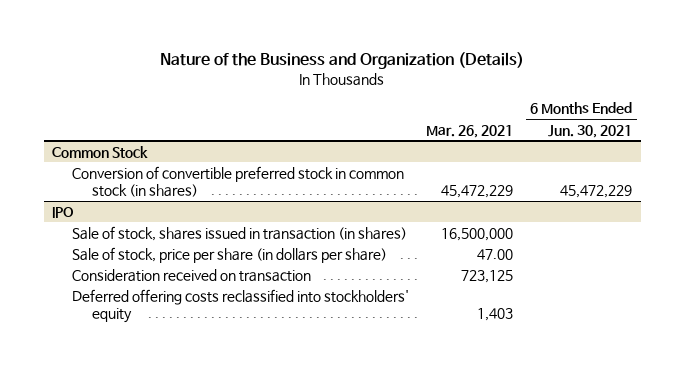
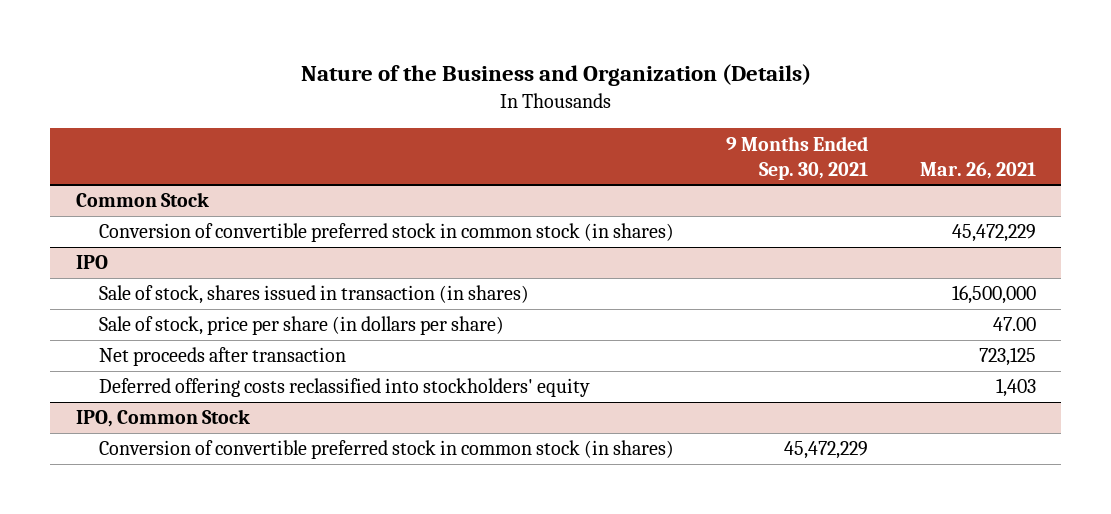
- | Mar. 26, 2021 | 6 Months Ended Jun. 30, 2021
+ | 9 Months Ended Sep. 30, 2021 | Mar. 26, 2021
@ IPO
- Consideration received on transaction | 723,125 |
+ Net proceeds after transaction | | 723,125
+ IPO, Common Stock
+ Conversion of convertible preferred stock in common stock (in shares) | 45,472,229 |

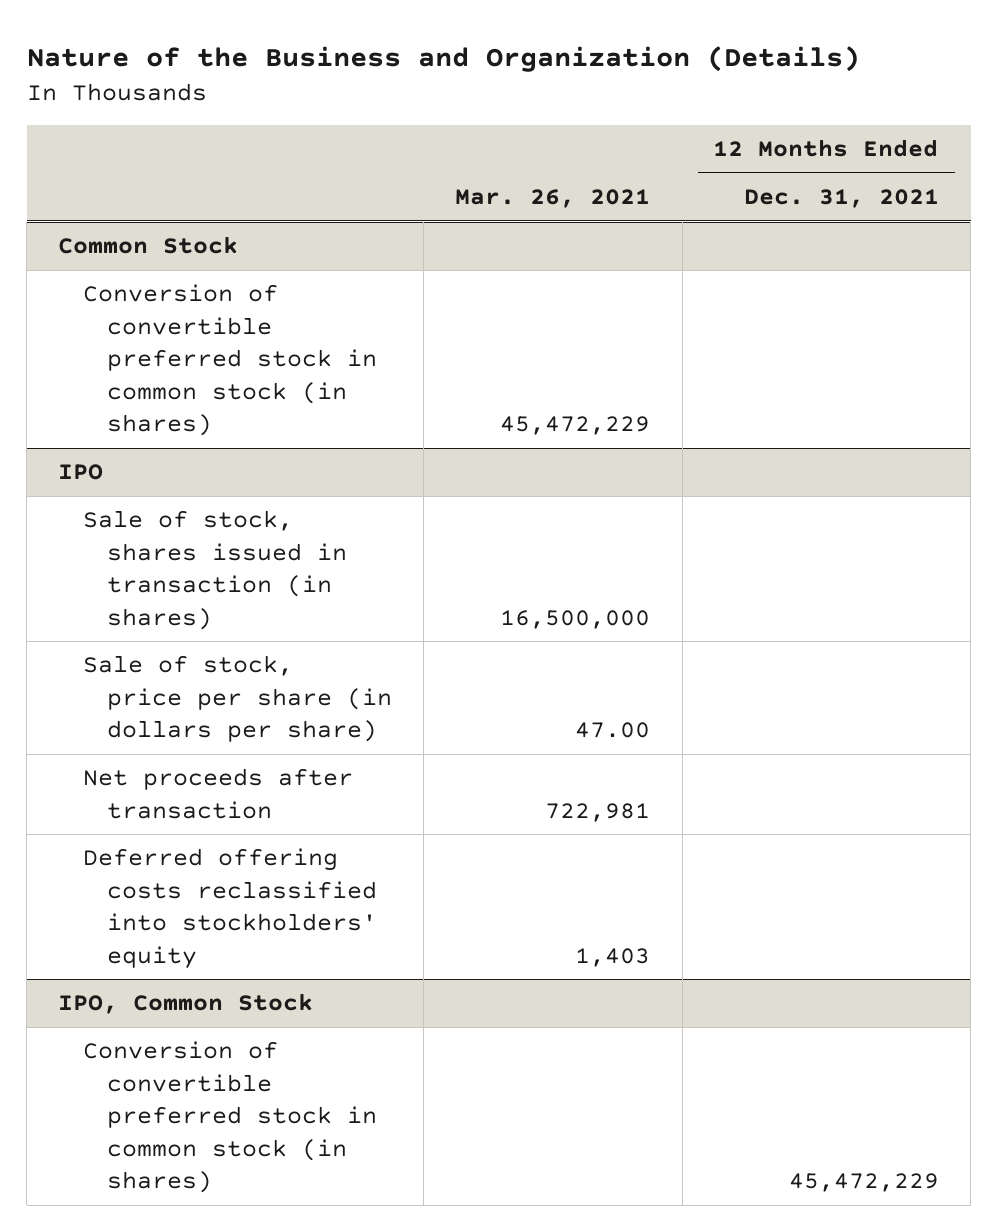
- | 9 Months Ended Sep. 30, 2021 | Mar. 26, 2021
+ | Mar. 26, 2021 | 12 Months Ended Dec. 31, 2021
@ IPO
- Net proceeds after transaction | | 723,125
+ Net proceeds after transaction | 722,981 |

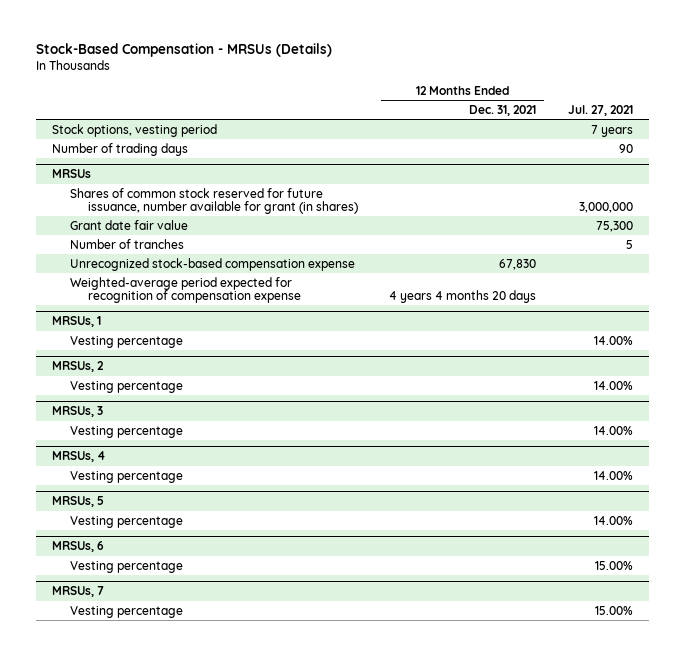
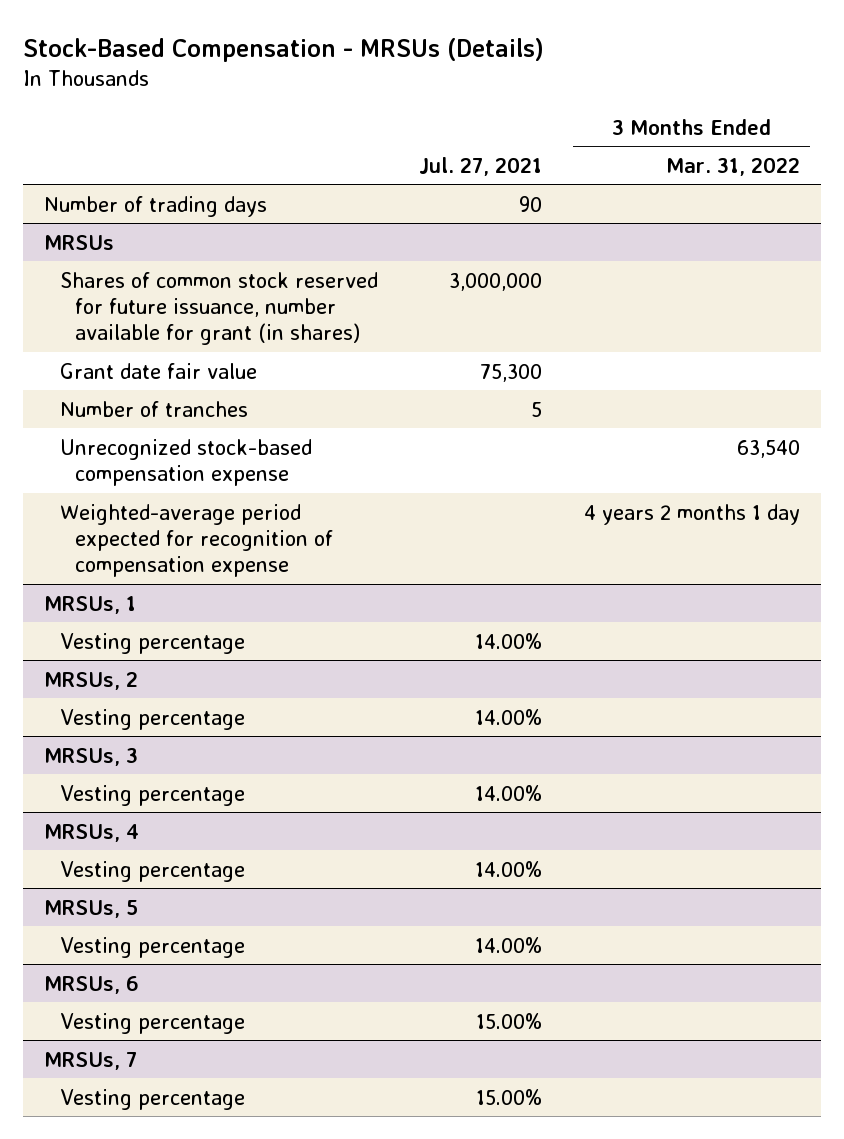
- | 12 Months Ended Dec. 31, 2021 | Jul. 27, 2021
+ | Jul. 27, 2021 | 3 Months Ended Mar. 31, 2022
- Stock options, vesting period | | 7 years

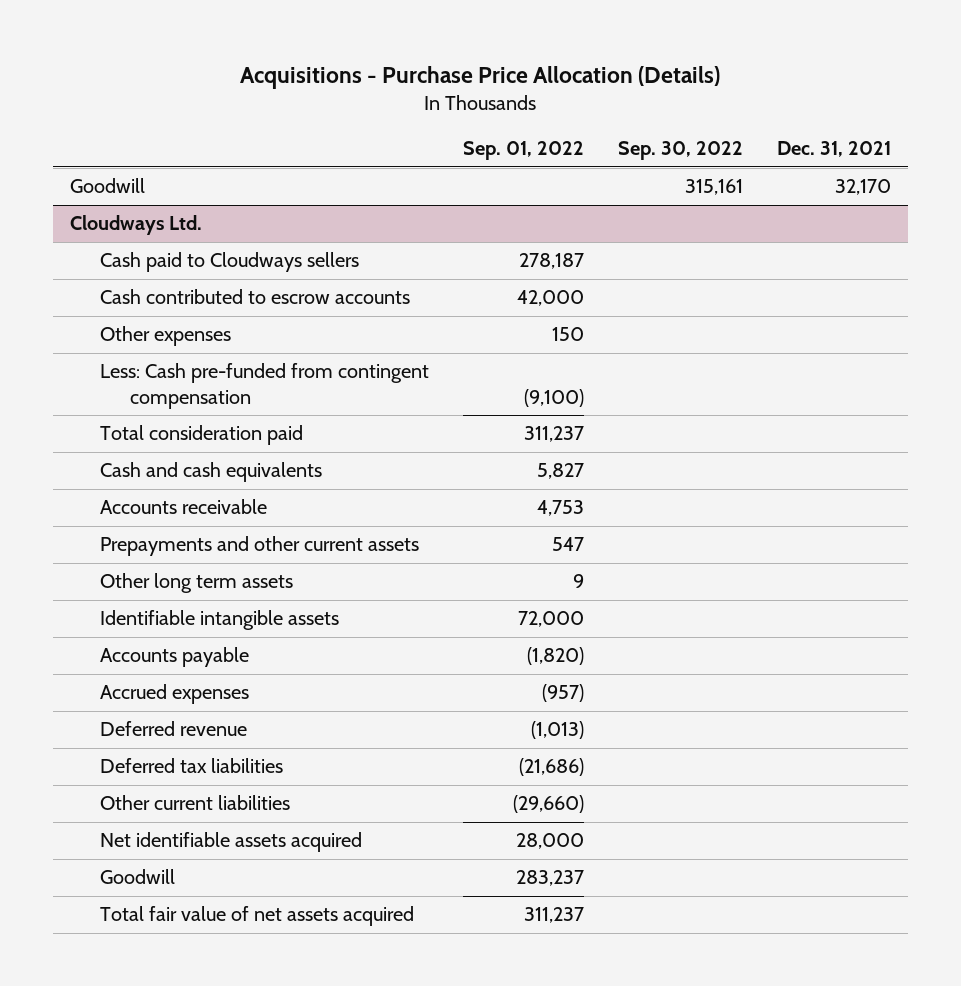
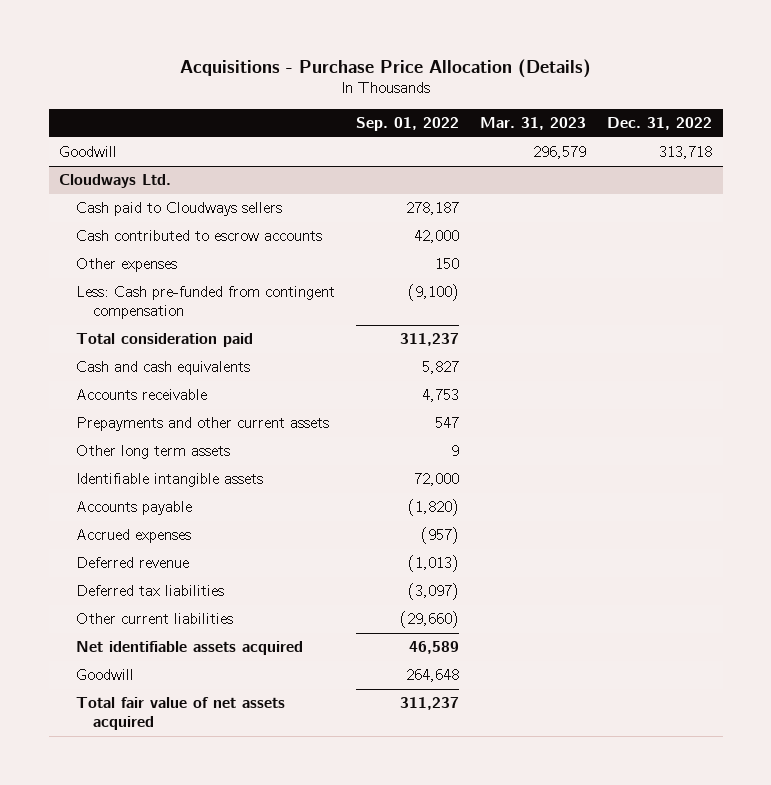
- | Sep. 01, 2022 | Sep. 30, 2022 | Dec. 31, 2021
+ | Sep. 01, 2022 | Mar. 31, 2023 | Dec. 31, 2022
@ Cloudways Ltd.
- Deferred tax liabilities | (21,686) | |
+ Deferred tax liabilities | (3,097) | |
- Net identifiable assets acquired | 28,000 | |
- Goodwill | 283,237 | |
+ Net identifiable assets acquired | 46,589 | |
+ Goodwill | 264,648 | |

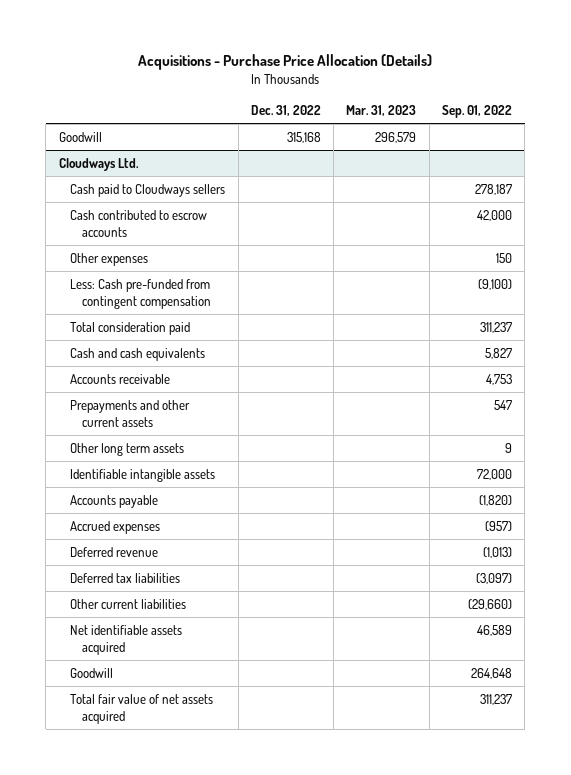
- | Sep. 01, 2022 | Mar. 31, 2023 | Dec. 31, 2022
+ | Dec. 31, 2022 | Mar. 31, 2023 | Sep. 01, 2022
- Goodwill | | 296,579 | 313,718
+ Goodwill | 315,168 | 296,579 |

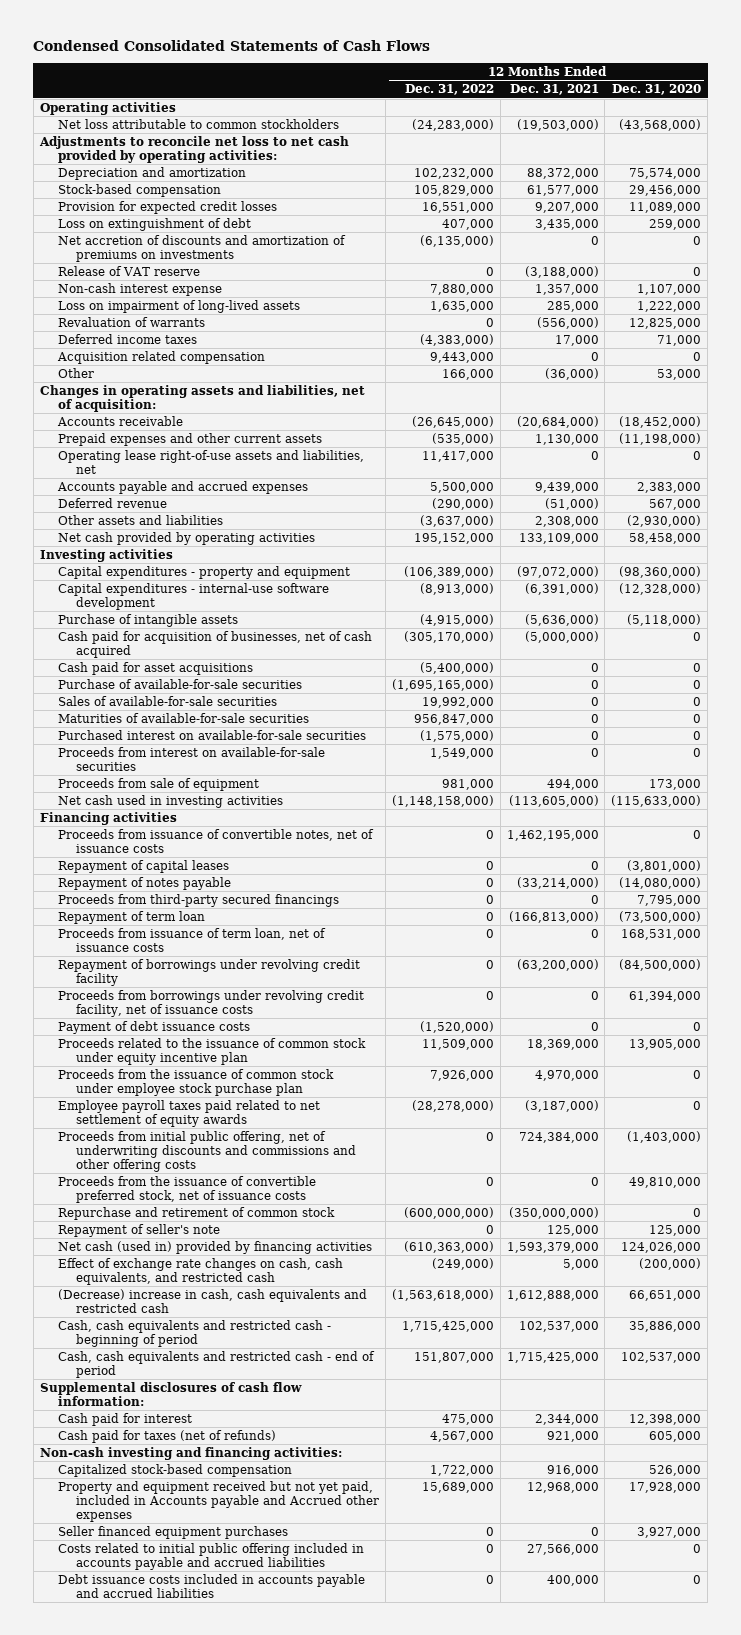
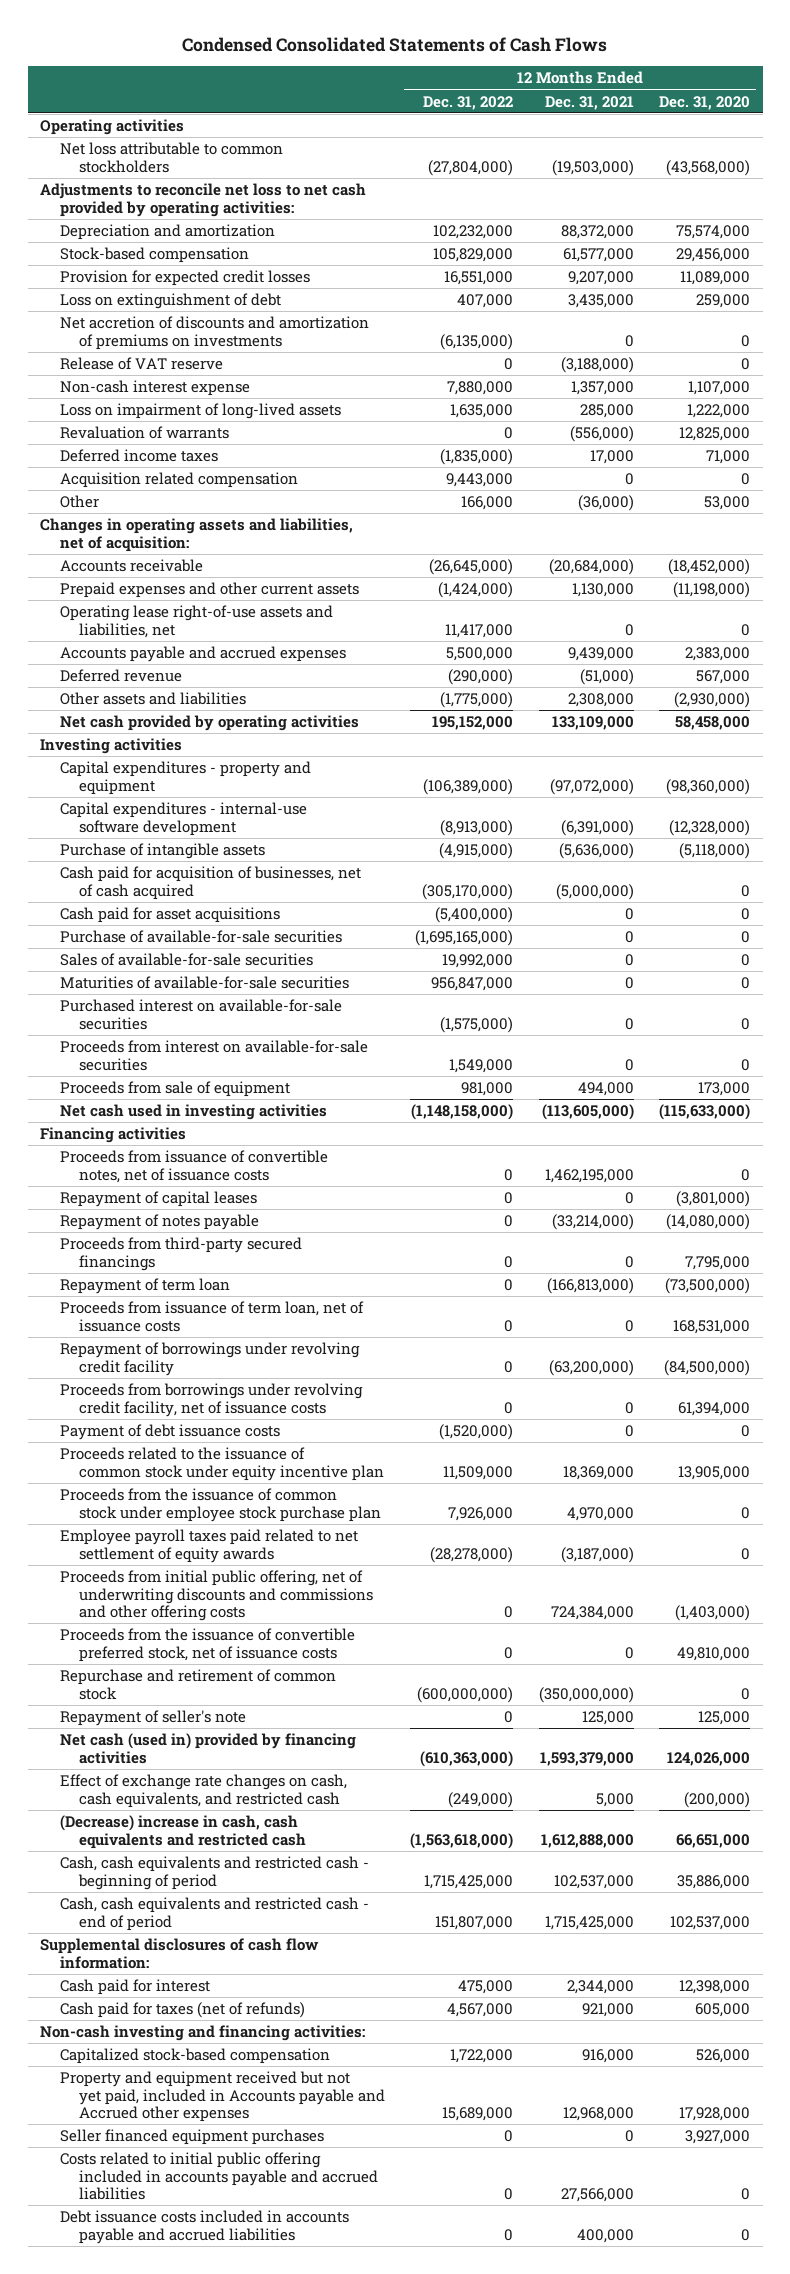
- Net loss attributable to common stockholders | (24,283,000) | (19,503,000) | (43,568,000)
+ Net loss attributable to common stockholders | (27,804,000) | (19,503,000) | (43,568,000)
- Deferred income taxes | (4,383,000) | 17,000 | 71,000
+ Deferred income taxes | (1,835,000) | 17,000 | 71,000
- Prepaid expenses and other current assets | (535,000) | 1,130,000 | (11,198,000)
+ Prepaid expenses and other current assets | (1,424,000) | 1,130,000 | (11,198,000)
- Other assets and liabilities | (3,637,000) | 2,308,000 | (2,930,000)
+ Other assets and liabilities | (1,775,000) | 2,308,000 | (2,930,000)

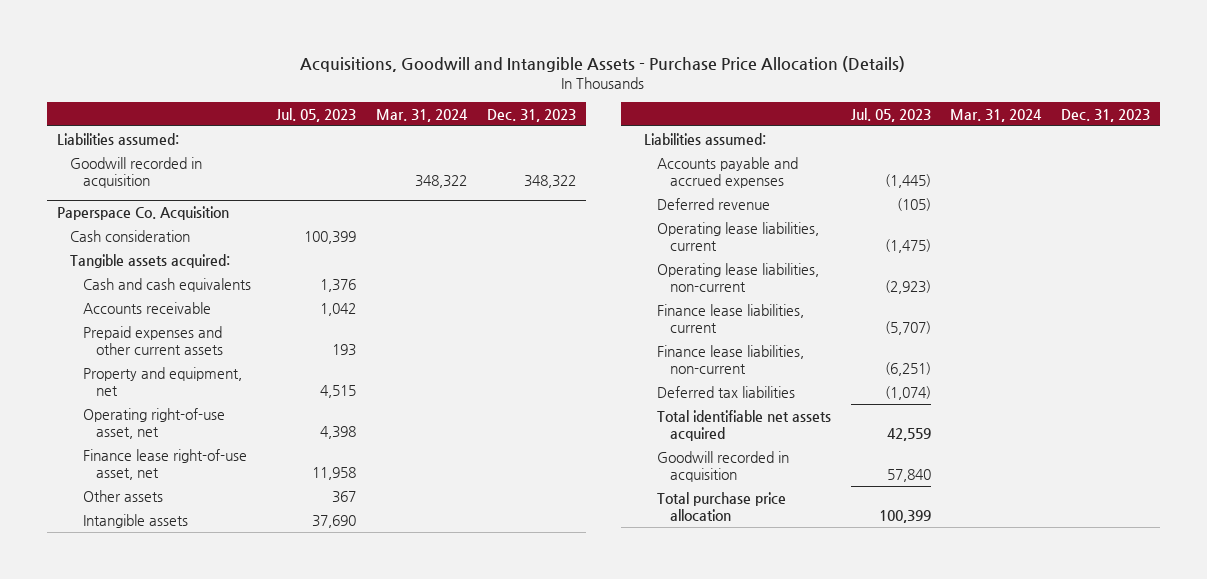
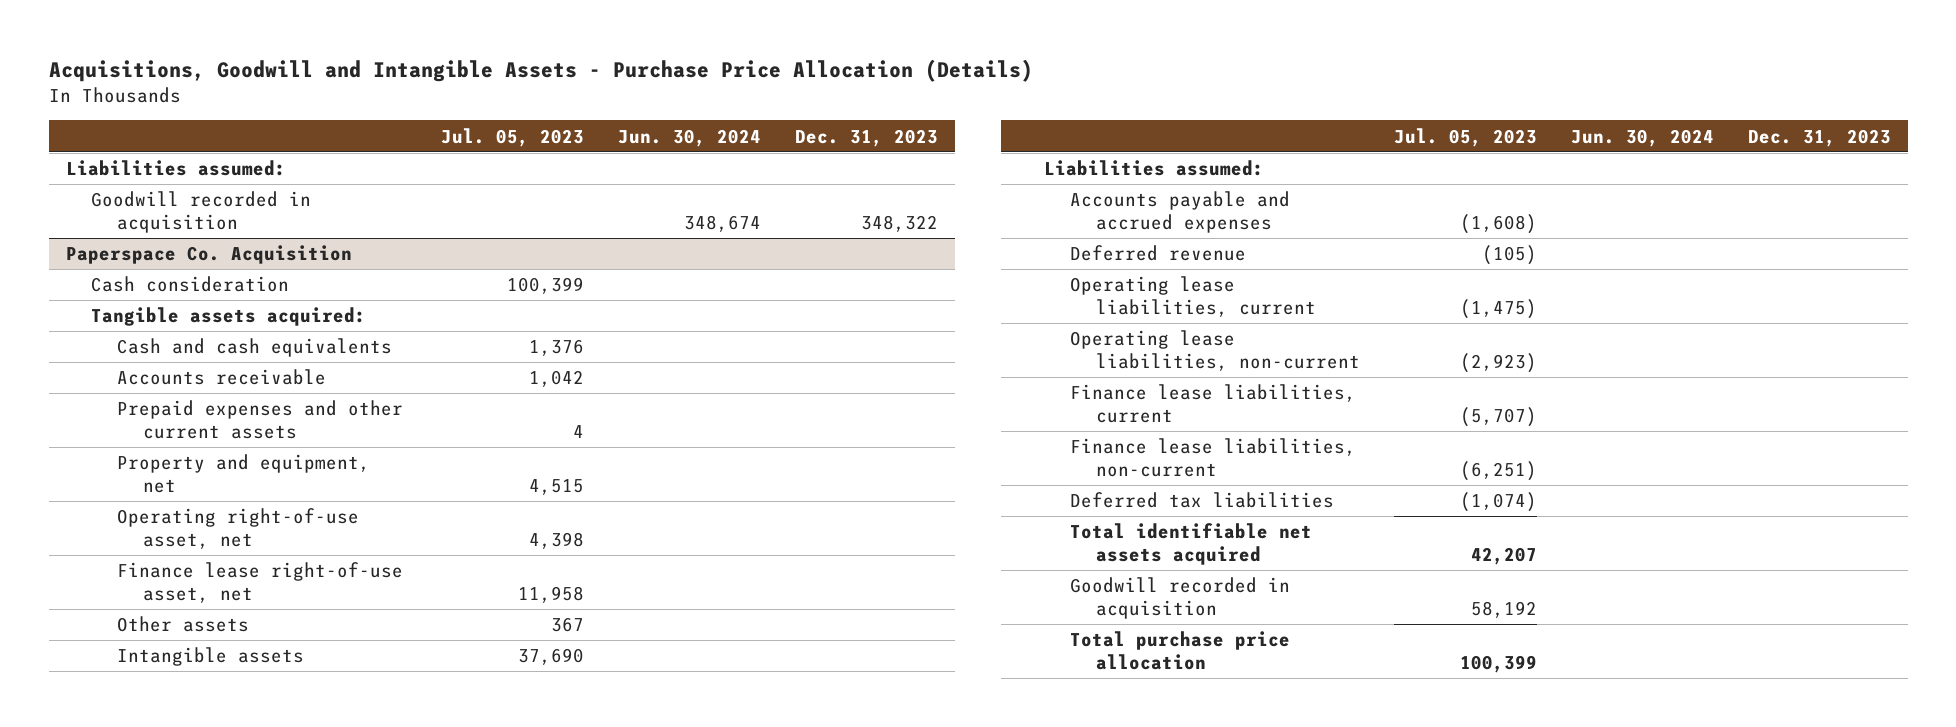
- | Jul. 05, 2023 | Mar. 31, 2024 | Dec. 31, 2023
+ | Jul. 05, 2023 | Jun. 30, 2024 | Dec. 31, 2023
@ Paperspace Co. Acquisition
- Prepaid expenses and other current assets | 193 | |
+ Prepaid expenses and other current assets | 4 | |
- Accounts payable and accrued expenses | (1,445) | |
+ Accounts payable and accrued expenses | (1,608) | |
- Total identifiable net assets acquired | 42,559 | |
- Goodwill recorded in acquisition | 57,840 | |
+ Total identifiable net assets acquired | 42,207 | |
+ Goodwill recorded in acquisition | 58,192 | |

